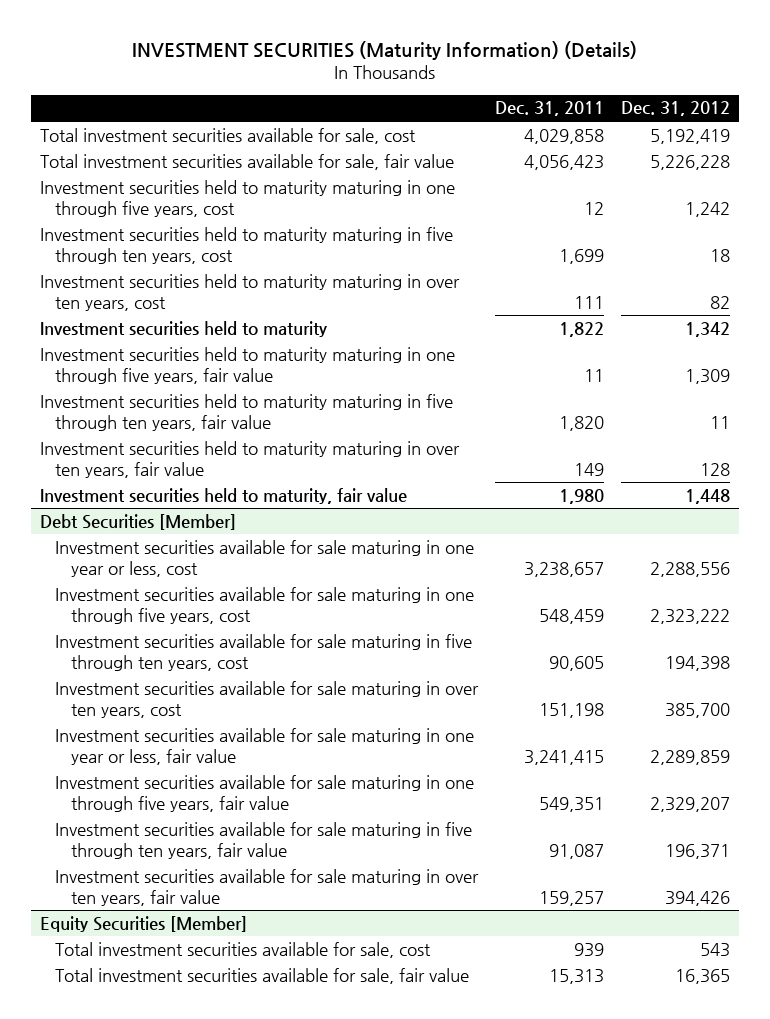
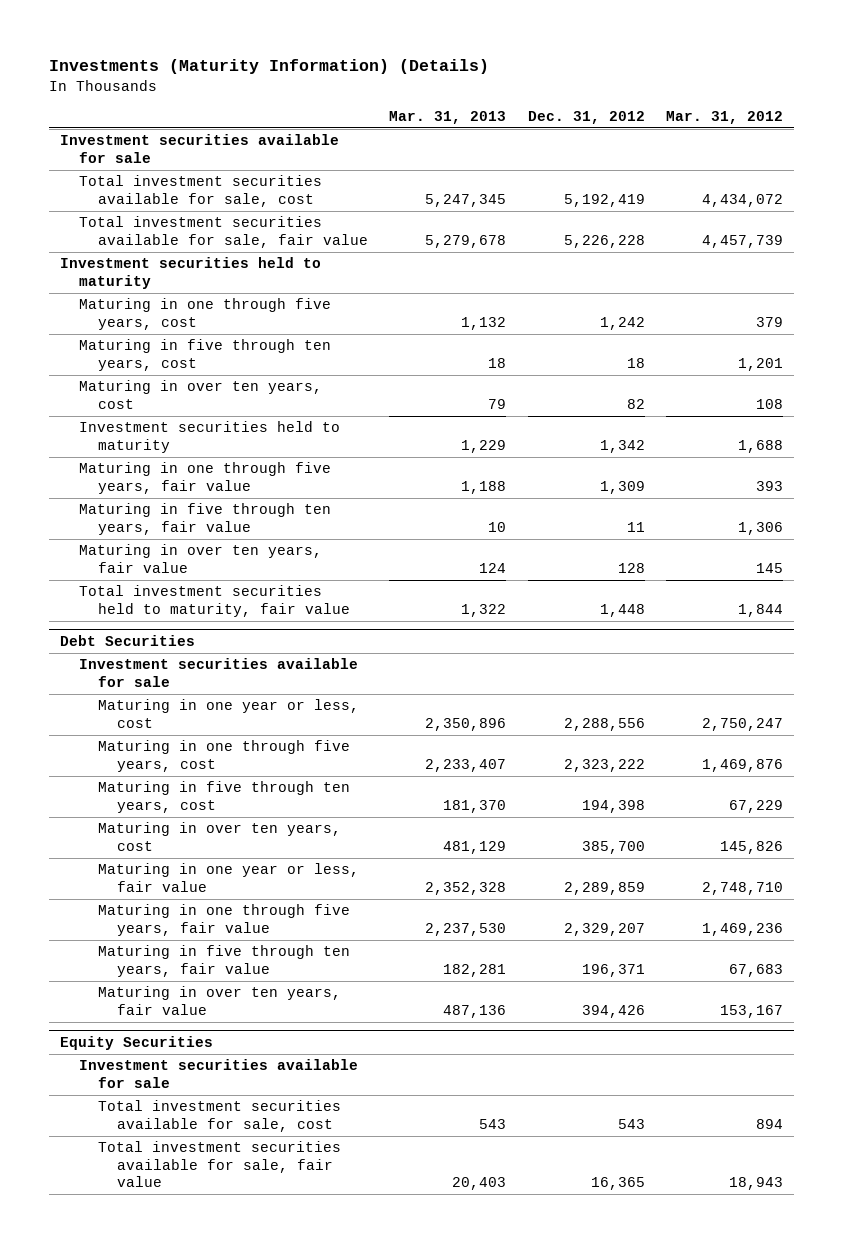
- INVESTMENT SECURITIES (Maturity Information) (Details)
+ Investments (Maturity Information) (Details)
- | Dec. 31, 2011 | Dec. 31, 2012
+ | Mar. 31, 2013 | Dec. 31, 2012 | Mar. 31, 2012
+ Investment securities available for sale
- Investment securities held to maturity maturing in one through five years, cost | 12 | 1,242
- Investment securities held to maturity maturing in five through ten years, cost | 1,699 | 18
- Investment securities held to maturity maturing in over ten years, cost | 111 | 82
+ Investment securities held to maturity
+ Maturing in one through five years, cost | 1,132 | 1,242 | 379
+ Maturing in five through ten years, cost | 18 | 18 | 1,201
+ Maturing in over ten years, cost | 79 | 82 | 108
- Investment securities held to maturity maturing in one through five years, fair value | 11 | 1,309
- Investment securities held to maturity maturing in five through ten years, fair value | 1,820 | 11
- Investment securities held to maturity maturing in over ten years, fair value | 149 | 128
- Investment securities held to maturity, fair value | 1,980 | 1,448
- Debt Securities [Member]
- Investment securities available for sale maturing in one year or less, cost | 3,238,657 | 2,288,556
- Investment securities available for sale maturing in one through five years, cost | 548,459 | 2,323,222
- Investment securities available for sale maturing in five through ten years, cost | 90,605 | 194,398
- Investment securities available for sale maturing in over ten years, cost | 151,198 | 385,700
- Investment securities available for sale maturing in one year or less, fair value | 3,241,415 | 2,289,859
- Investment securities available for sale maturing in one through five years, fair value | 549,351 | 2,329,207
- Investment securities available for sale maturing in five through ten years, fair value | 91,087 | 196,371
- Investment securities available for sale maturing in over ten years, fair value | 159,257 | 394,426
- Equity Securities [Member]
+ Maturing in one through five years, fair value | 1,188 | 1,309 | 393
+ Maturing in five through ten years, fair value | 10 | 11 | 1,306
+ Maturing in over ten years, fair value | 124 | 128 | 145
+ Total investment securities held to maturity, fair value | 1,322 | 1,448 | 1,844
+ Debt Securities
+ Investment securities available for sale
+ Maturing in one year or less, cost | 2,350,896 | 2,288,556 | 2,750,247
+ Maturing in one through five years, cost | 2,233,407 | 2,323,222 | 1,469,876
+ Maturing in five through ten years, cost | 181,370 | 194,398 | 67,229
+ Maturing in over ten years, cost | 481,129 | 385,700 | 145,826
+ Maturing in one year or less, fair value | 2,352,328 | 2,289,859 | 2,748,710
+ Maturing in one through five years, fair value | 2,237,530 | 2,329,207 | 1,469,236
+ Maturing in five through ten years, fair value | 182,281 | 196,371 | 67,683
+ Maturing in over ten years, fair value | 487,136 | 394,426 | 153,167
+ Equity Securities
+ Investment securities available for sale

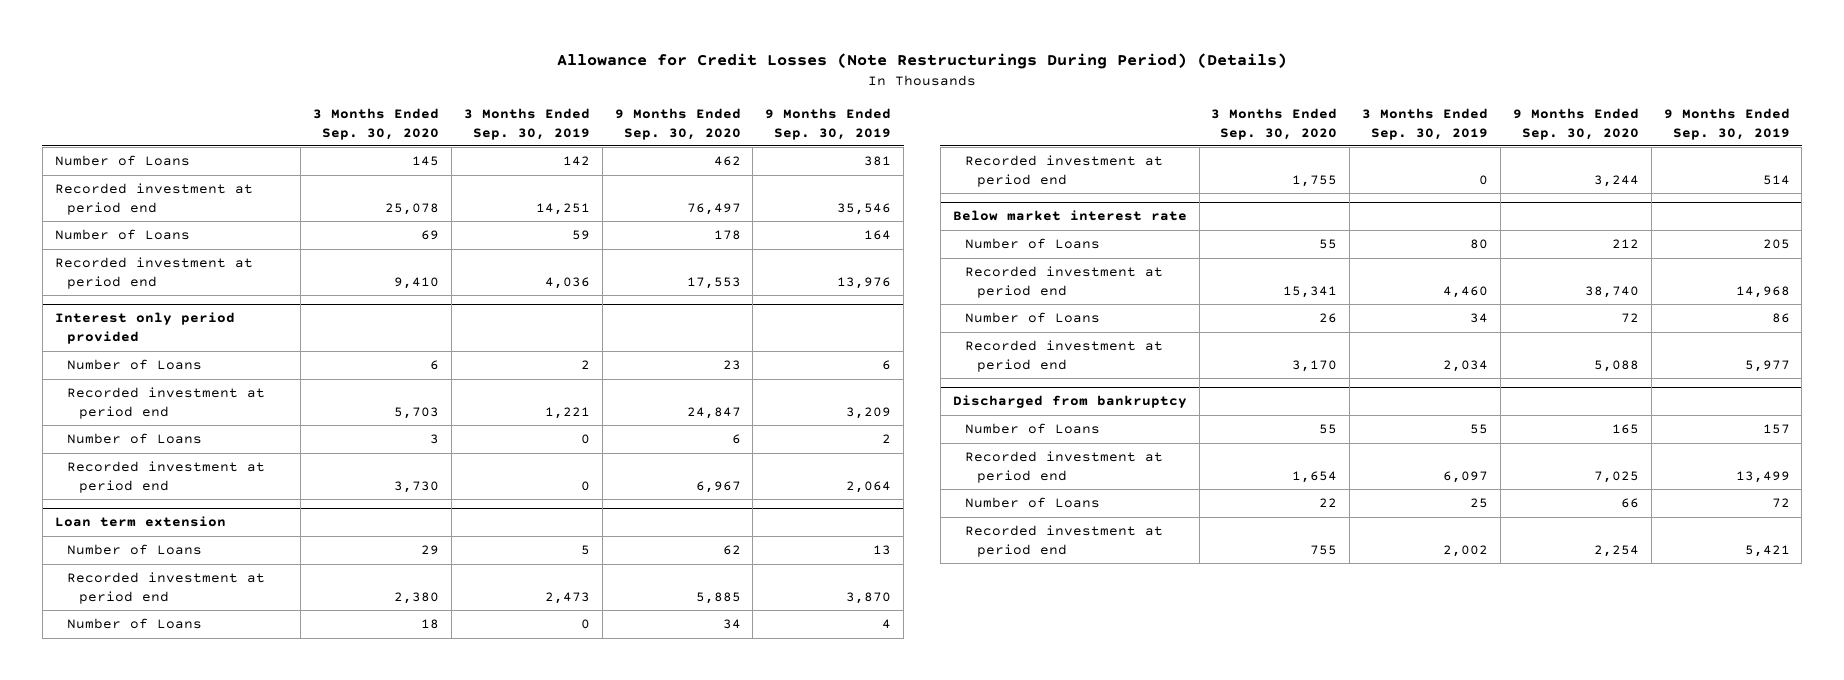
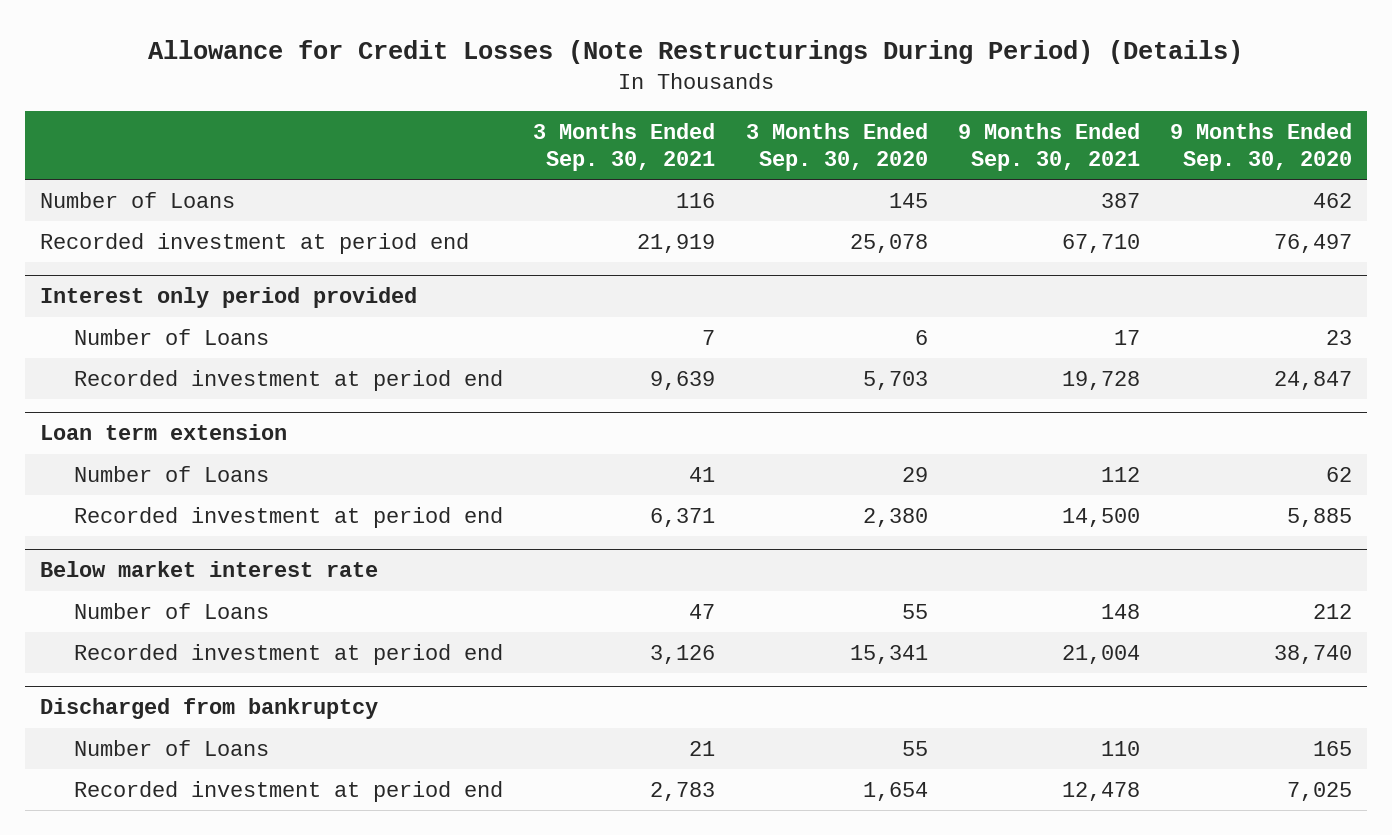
- | 3 Months Ended Sep. 30, 2020 | 3 Months Ended Sep. 30, 2019 | 9 Months Ended Sep. 30, 2020 | 9 Months Ended Sep. 30, 2019
+ | 3 Months Ended Sep. 30, 2021 | 3 Months Ended Sep. 30, 2020 | 9 Months Ended Sep. 30, 2021 | 9 Months Ended Sep. 30, 2020
- Number of Loans | 69 | 59 | 178 | 164
- Recorded investment at period end | 9,410 | 4,036 | 17,553 | 13,976
@ Interest only period provided
- Number of Loans | 3 | 0 | 6 | 2
- Recorded investment at period end | 3,730 | 0 | 6,967 | 2,064
@ Loan term extension
- Number of Loans | 18 | 0 | 34 | 4
- Recorded investment at period end | 1,755 | 0 | 3,244 | 514
@ Below market interest rate
- Number of Loans | 26 | 34 | 72 | 86
- Recorded investment at period end | 3,170 | 2,034 | 5,088 | 5,977
@ Discharged from bankruptcy
- Number of Loans | 22 | 25 | 66 | 72
- Recorded investment at period end | 755 | 2,002 | 2,254 | 5,421

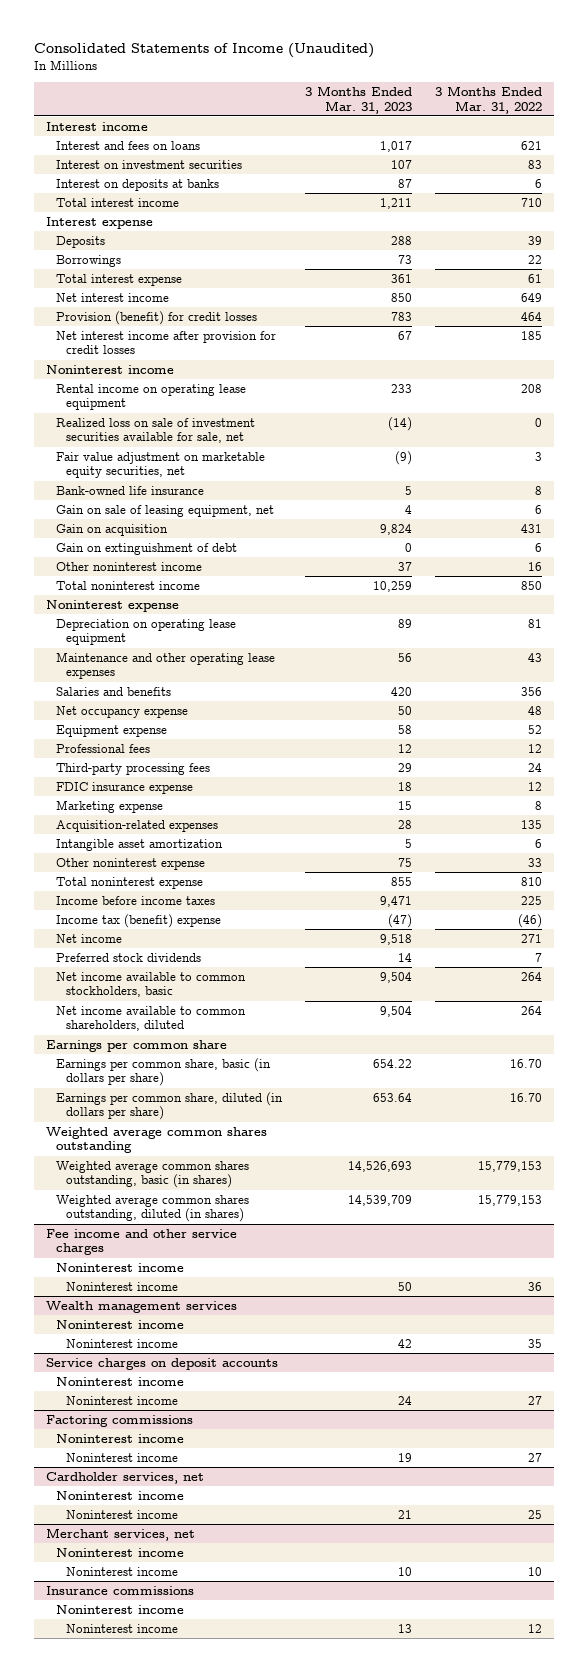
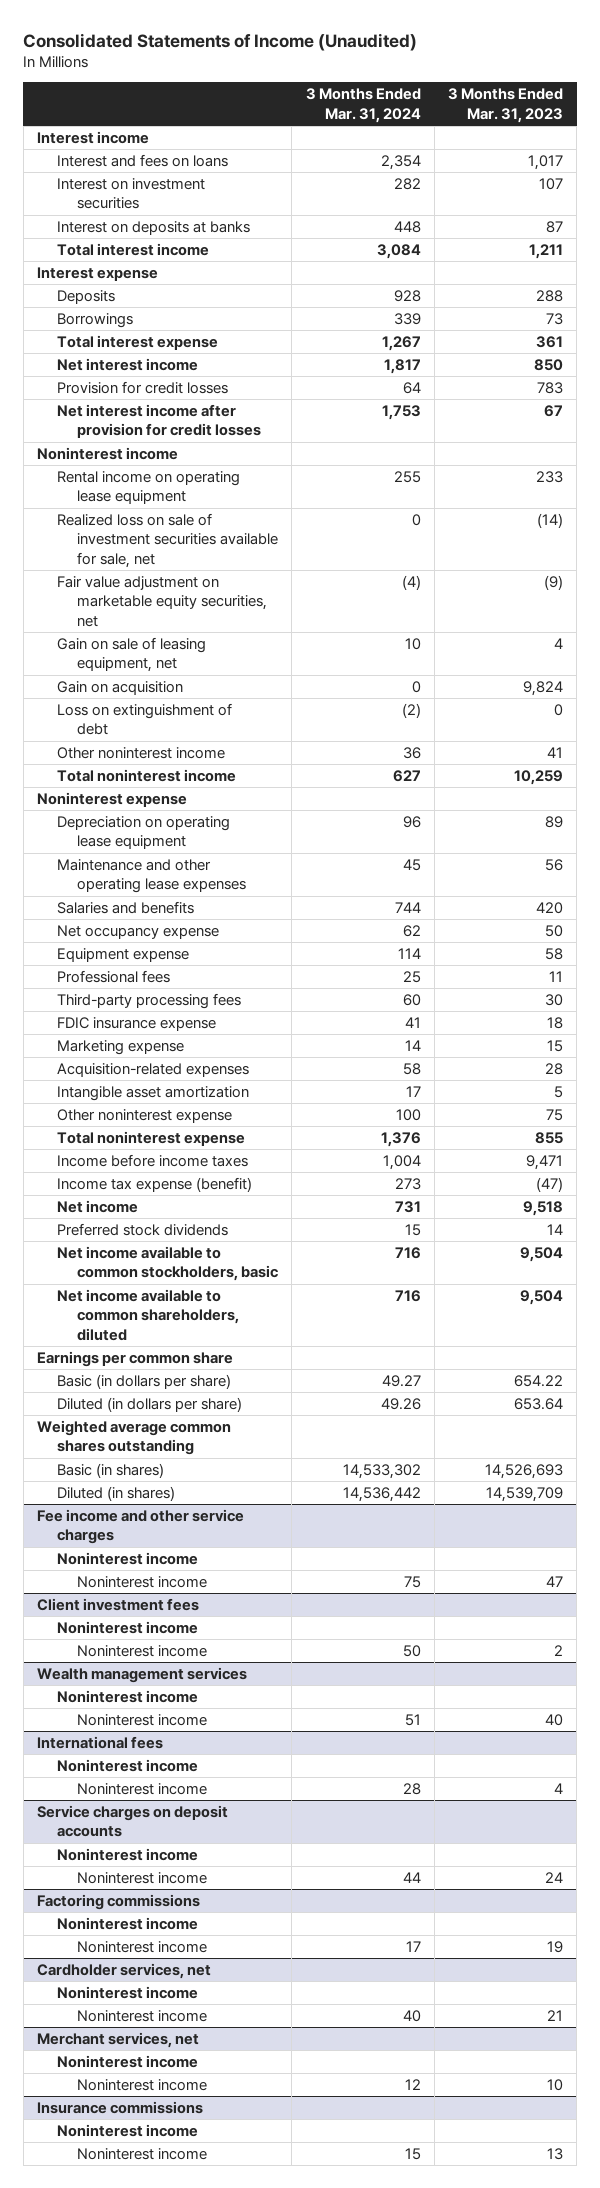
- | 3 Months Ended Mar. 31, 2023 | 3 Months Ended Mar. 31, 2022
+ | 3 Months Ended Mar. 31, 2024 | 3 Months Ended Mar. 31, 2023
- Provision (benefit) for credit losses | 783 | 464
+ Provision for credit losses | 64 | 783
- Bank-owned life insurance | 5 | 8
- Gain on extinguishment of debt | 0 | 6
- Other noninterest income | 37 | 16
+ Loss on extinguishment of debt | (2) | 0
+ Other noninterest income | 36 | 41
- Professional fees | 12 | 12
- Third-party processing fees | 29 | 24
+ Professional fees | 25 | 11
+ Third-party processing fees | 60 | 30
- Income tax (benefit) expense | (47) | (46)
+ Income tax expense (benefit) | 273 | (47)
- Earnings per common share, basic (in dollars per share) | 654.22 | 16.70
- Earnings per common share, diluted (in dollars per share) | 653.64 | 16.70
+ Basic (in dollars per share) | 49.27 | 654.22
+ Diluted (in dollars per share) | 49.26 | 653.64
- Weighted average common shares outstanding, basic (in shares) | 14,526,693 | 15,779,153
- Weighted average common shares outstanding, diluted (in shares) | 14,539,709 | 15,779,153
+ Basic (in shares) | 14,533,302 | 14,526,693
+ Diluted (in shares) | 14,536,442 | 14,539,709
@ Fee income and other service charges
- Noninterest income | 50 | 36
+ Noninterest income | 75 | 47
+ Client investment fees
+ Noninterest income
+ Noninterest income | 50 | 2
@ Wealth management services
- Noninterest income | 42 | 35
+ Noninterest income | 51 | 40
+ International fees
+ Noninterest income
+ Noninterest income | 28 | 4

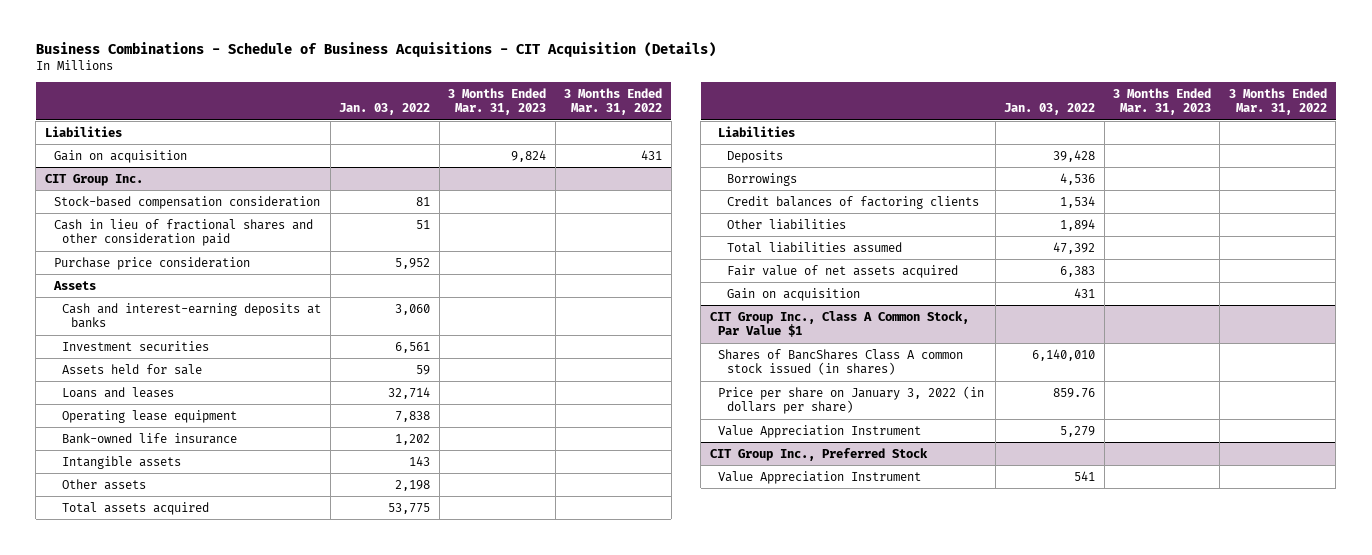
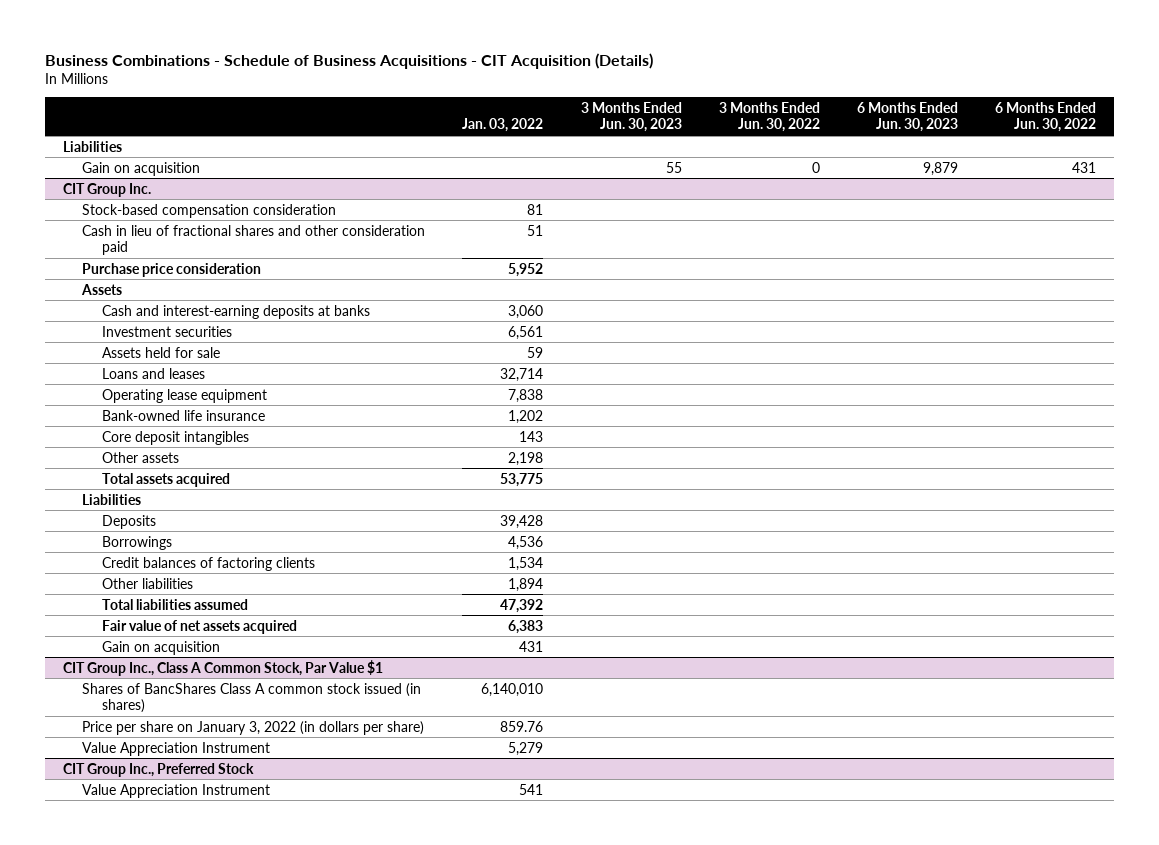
- | Jan. 03, 2022 | 3 Months Ended Mar. 31, 2023 | 3 Months Ended Mar. 31, 2022
+ | Jan. 03, 2022 | 3 Months Ended Jun. 30, 2023 | 3 Months Ended Jun. 30, 2022 | 6 Months Ended Jun. 30, 2023 | 6 Months Ended Jun. 30, 2022
@ CIT Group Inc.
- Intangible assets | 143 | |
+ Core deposit intangibles | 143 | | | |

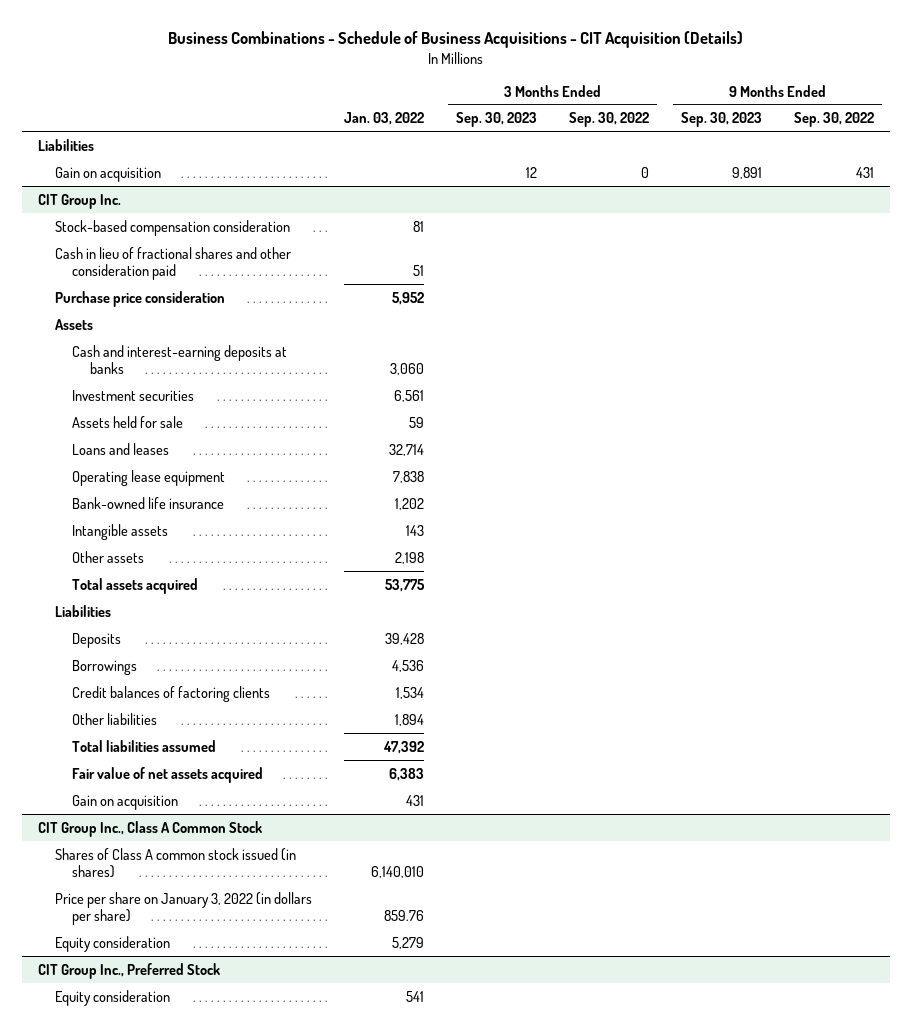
- | Jan. 03, 2022 | 3 Months Ended Jun. 30, 2023 | 3 Months Ended Jun. 30, 2022 | 6 Months Ended Jun. 30, 2023 | 6 Months Ended Jun. 30, 2022
+ | Jan. 03, 2022 | 3 Months Ended Sep. 30, 2023 | 3 Months Ended Sep. 30, 2022 | 9 Months Ended Sep. 30, 2023 | 9 Months Ended Sep. 30, 2022
@ CIT Group Inc.
- Core deposit intangibles | 143 | | | |
+ Intangible assets | 143 | | | |
- CIT Group Inc., Class A Common Stock, Par Value $1
- Shares of BancShares Class A common stock issued (in shares) | 6,140,010 | | | |
+ CIT Group Inc., Class A Common Stock
+ Shares of Class A common stock issued (in shares) | 6,140,010 | | | |
- Value Appreciation Instrument | 5,279 | | | |
+ Equity consideration | 5,279 | | | |
@ CIT Group Inc., Preferred Stock
- Value Appreciation Instrument | 541 | | | |
+ Equity consideration | 541 | | | |

